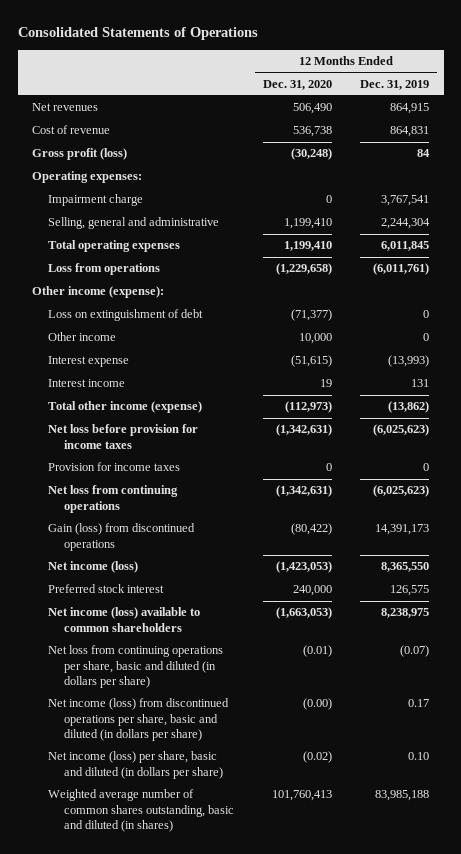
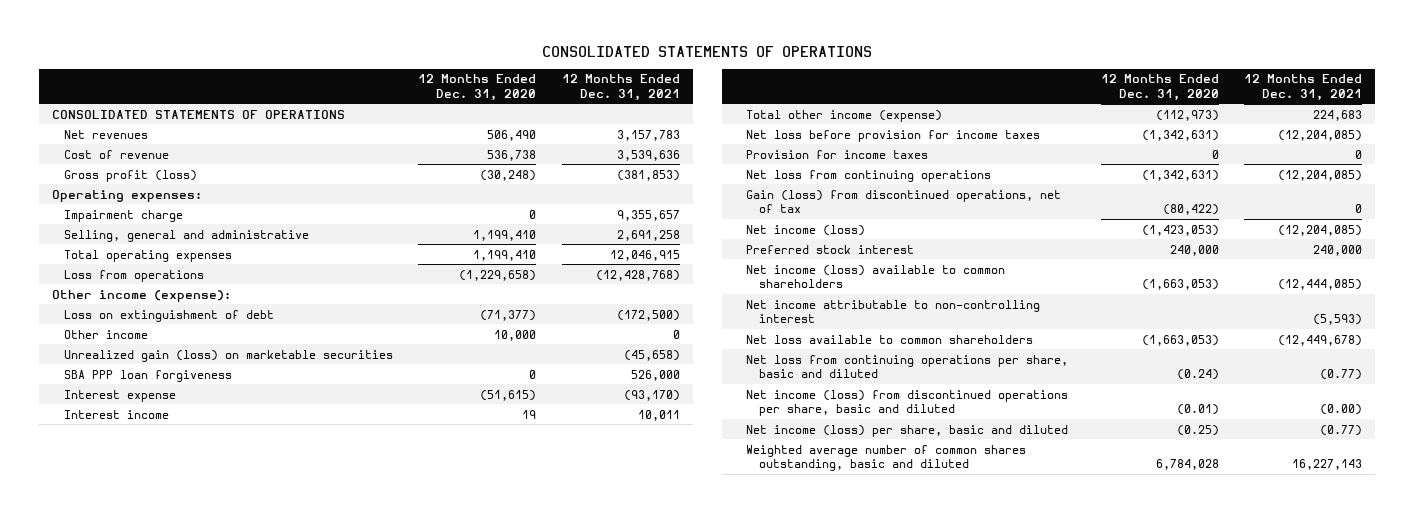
- Consolidated Statements of Operations
+ CONSOLIDATED STATEMENTS OF OPERATIONS
- | 12 Months Ended Dec. 31, 2020 | 12 Months Ended Dec. 31, 2019
+ | 12 Months Ended Dec. 31, 2020 | 12 Months Ended Dec. 31, 2021
+ CONSOLIDATED STATEMENTS OF OPERATIONS
+ Unrealized gain (loss) on marketable securities | | (45,658)
+ SBA PPP loan forgiveness | 0 | 526,000
- Gain (loss) from discontinued operations | (80,422) | 14,391,173
+ Gain (loss) from discontinued operations, net of tax | (80,422) | 0
- Net loss from continuing operations per share, basic and diluted (in dollars per share) | (0.01) | (0.07)
- Net income (loss) from discontinued operations per share, basic and diluted (in dollars per share) | (0.00) | 0.17
- Net income (loss) per share, basic and diluted (in dollars per share) | (0.02) | 0.10
- Weighted average number of common shares outstanding, basic and diluted (in shares) | 101,760,413 | 83,985,188
+ Net income attributable to non-controlling interest | | (5,593)
+ Net loss available to common shareholders | (1,663,053) | (12,449,678)
+ Net loss from continuing operations per share, basic and diluted | (0.24) | (0.77)
+ Net income (loss) from discontinued operations per share, basic and diluted | (0.01) | (0.00)
+ Net income (loss) per share, basic and diluted | (0.25) | (0.77)
+ Weighted average number of common shares outstanding, basic and diluted | 6,784,028 | 16,227,143

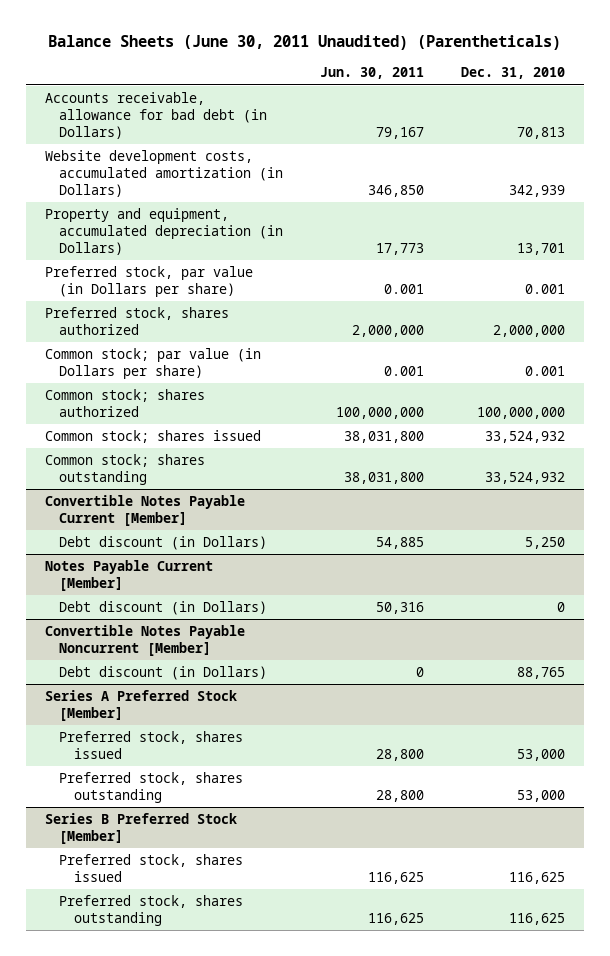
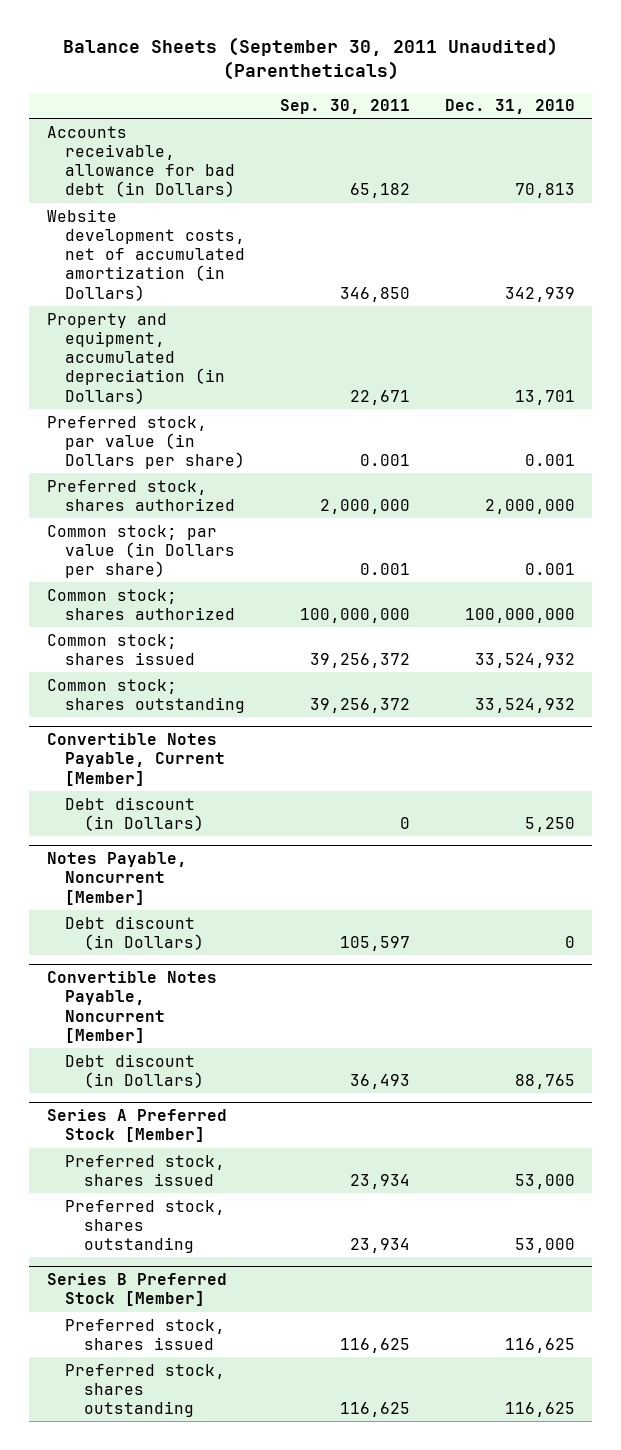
- Balance Sheets (June 30, 2011 Unaudited) (Parentheticals)
+ Balance Sheets (September 30, 2011 Unaudited) (Parentheticals)
- | Jun. 30, 2011 | Dec. 31, 2010
+ | Sep. 30, 2011 | Dec. 31, 2010
- Website development costs, accumulated amortization (in Dollars) | 346,850 | 342,939
+ Website development costs, net of accumulated amortization (in Dollars) | 346,850 | 342,939
- Convertible Notes Payable Current [Member]
+ Convertible Notes Payable, Current [Member]
- Notes Payable Current [Member]
+ Notes Payable, Noncurrent [Member]
- Convertible Notes Payable Noncurrent [Member]
+ Convertible Notes Payable, Noncurrent [Member]

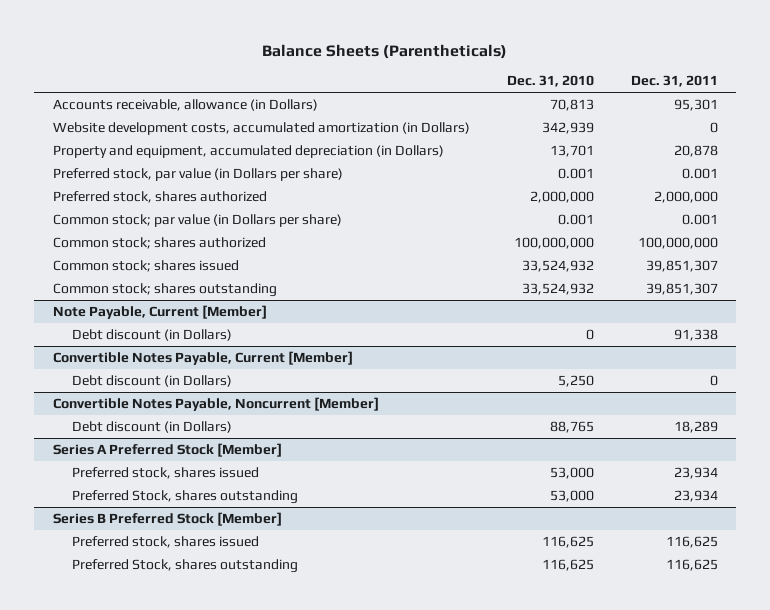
- Balance Sheets (September 30, 2011 Unaudited) (Parentheticals)
+ Balance Sheets (Parentheticals)
- | Sep. 30, 2011 | Dec. 31, 2010
+ | Dec. 31, 2010 | Dec. 31, 2011
- Accounts receivable, allowance for bad debt (in Dollars) | 65,182 | 70,813
- Website development costs, net of accumulated amortization (in Dollars) | 346,850 | 342,939
+ Accounts receivable, allowance (in Dollars) | 70,813 | 95,301
+ Website development costs, accumulated amortization (in Dollars) | 342,939 | 0
+ Note Payable, Current [Member]
+ Debt discount (in Dollars) | 0 | 91,338
- Notes Payable, Noncurrent [Member]
- Debt discount (in Dollars) | 105,597 | 0
@ Series A Preferred Stock [Member]
- Preferred stock, shares outstanding | 23,934 | 53,000
+ Preferred Stock, shares outstanding | 53,000 | 23,934
@ Series B Preferred Stock [Member]
- Preferred stock, shares outstanding | 116,625 | 116,625
+ Preferred Stock, shares outstanding | 116,625 | 116,625

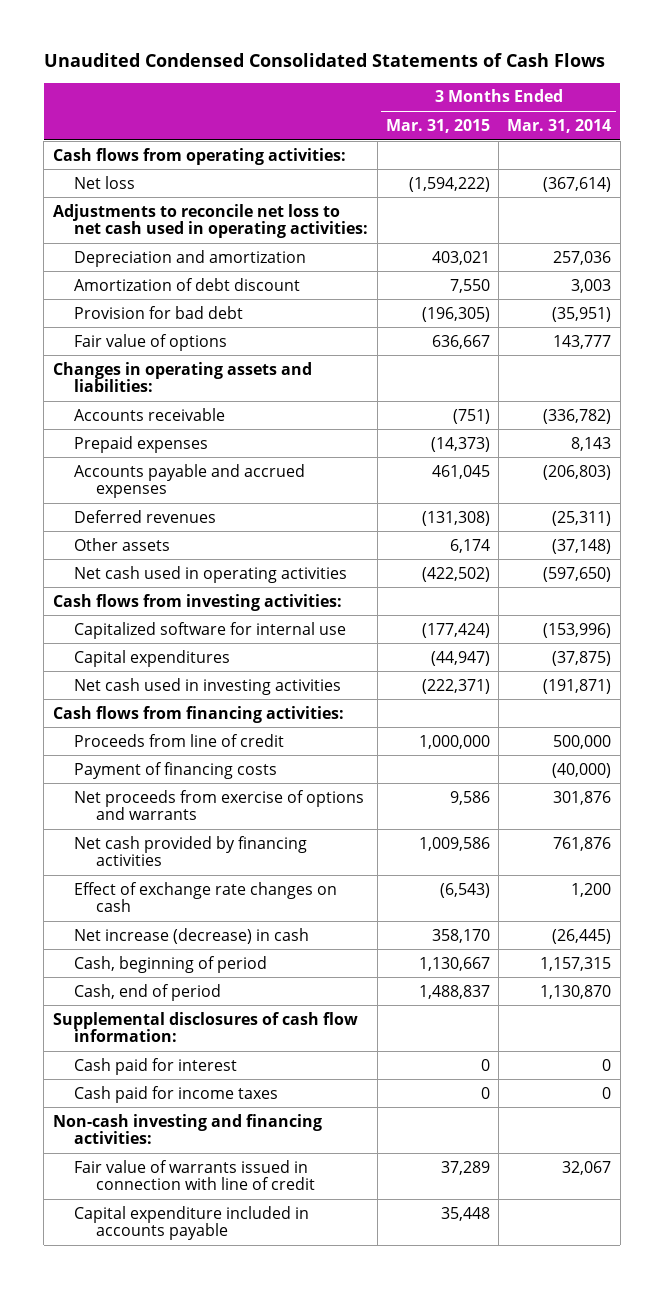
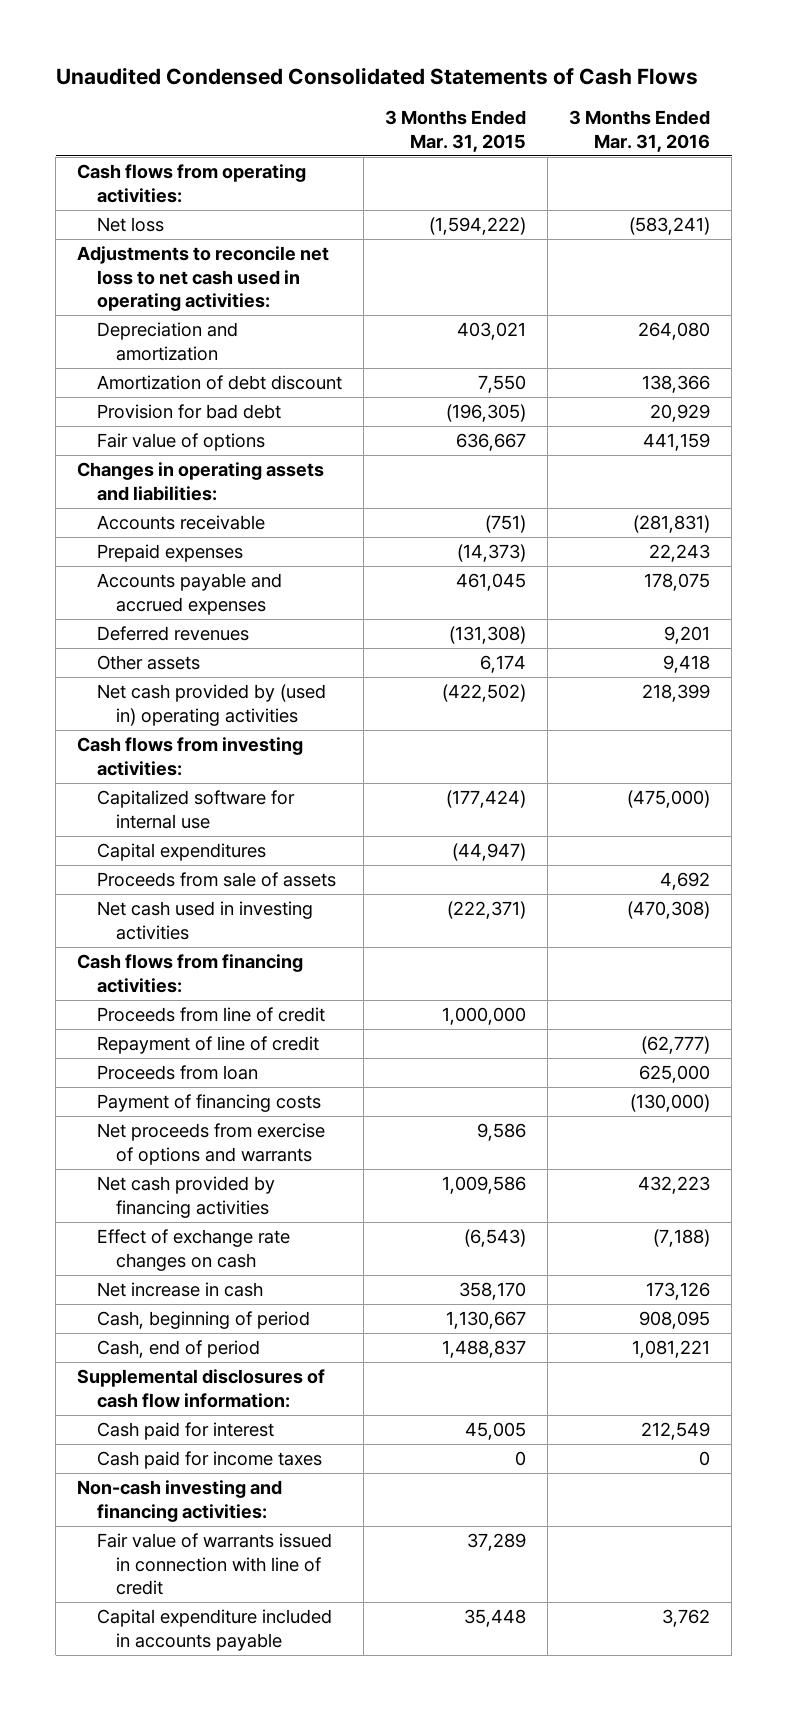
- | 3 Months Ended Mar. 31, 2015 | 3 Months Ended Mar. 31, 2014
+ | 3 Months Ended Mar. 31, 2015 | 3 Months Ended Mar. 31, 2016
- Net cash used in operating activities | (422,502) | (597,650)
+ Net cash provided by (used in) operating activities | (422,502) | 218,399
+ Proceeds from sale of assets | | 4,692
+ Repayment of line of credit | | (62,777)
+ Proceeds from loan | | 625,000
- Net increase (decrease) in cash | 358,170 | (26,445)
+ Net increase in cash | 358,170 | 173,126
- Cash paid for interest | 0 | 0
+ Cash paid for interest | 45,005 | 212,549

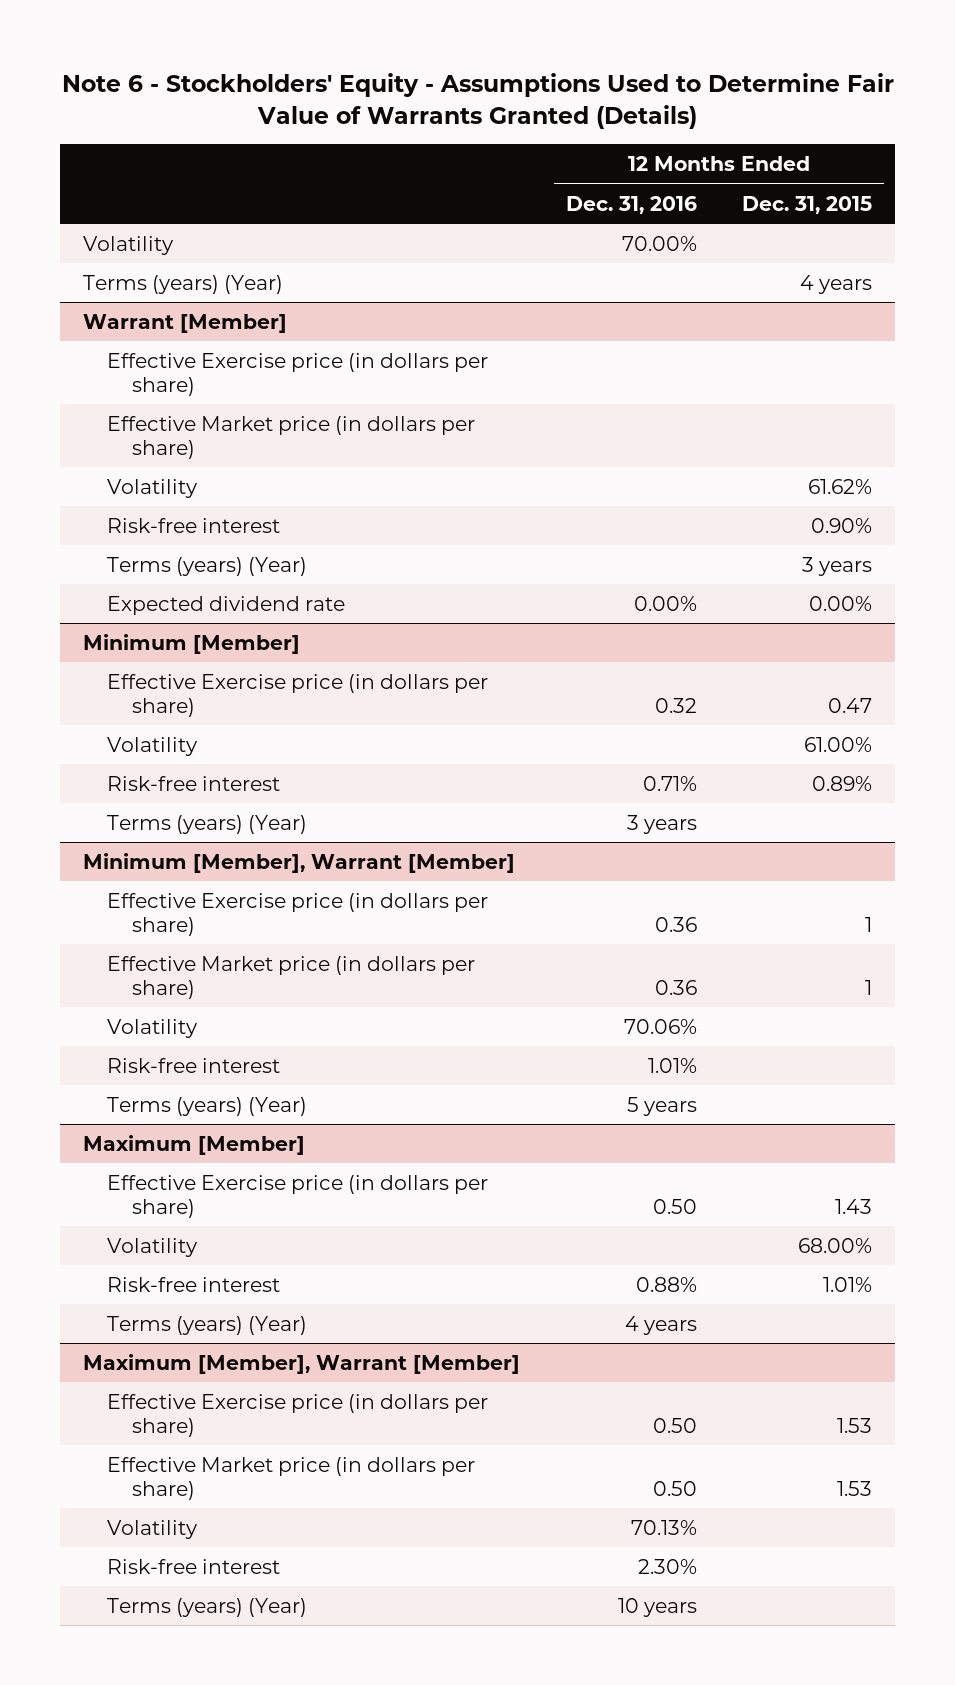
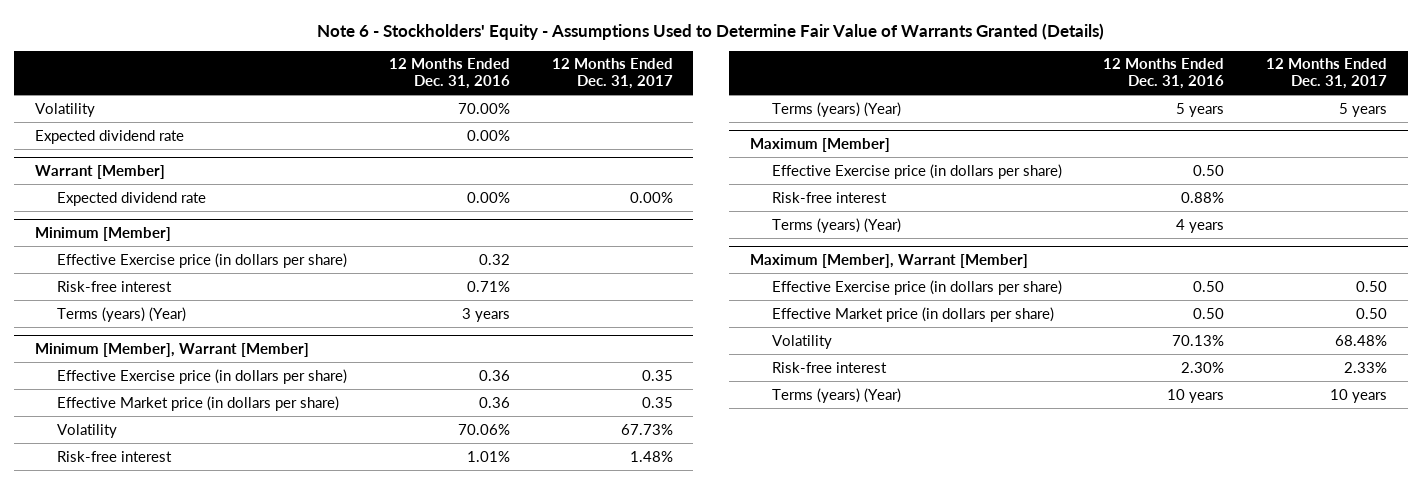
- | 12 Months Ended Dec. 31, 2016 | 12 Months Ended Dec. 31, 2015
+ | 12 Months Ended Dec. 31, 2016 | 12 Months Ended Dec. 31, 2017
- Terms (years) (Year) | | 4 years
+ Expected dividend rate | 0.00% |
@ Warrant [Member]
- Effective Exercise price (in dollars per share)
- Effective Market price (in dollars per share)
- Volatility | | 61.62%
- Risk-free interest | | 0.90%
- Terms (years) (Year) | | 3 years
@ Minimum [Member]
- Volatility | | 61.00%
@ Maximum [Member]
- Volatility | | 68.00%

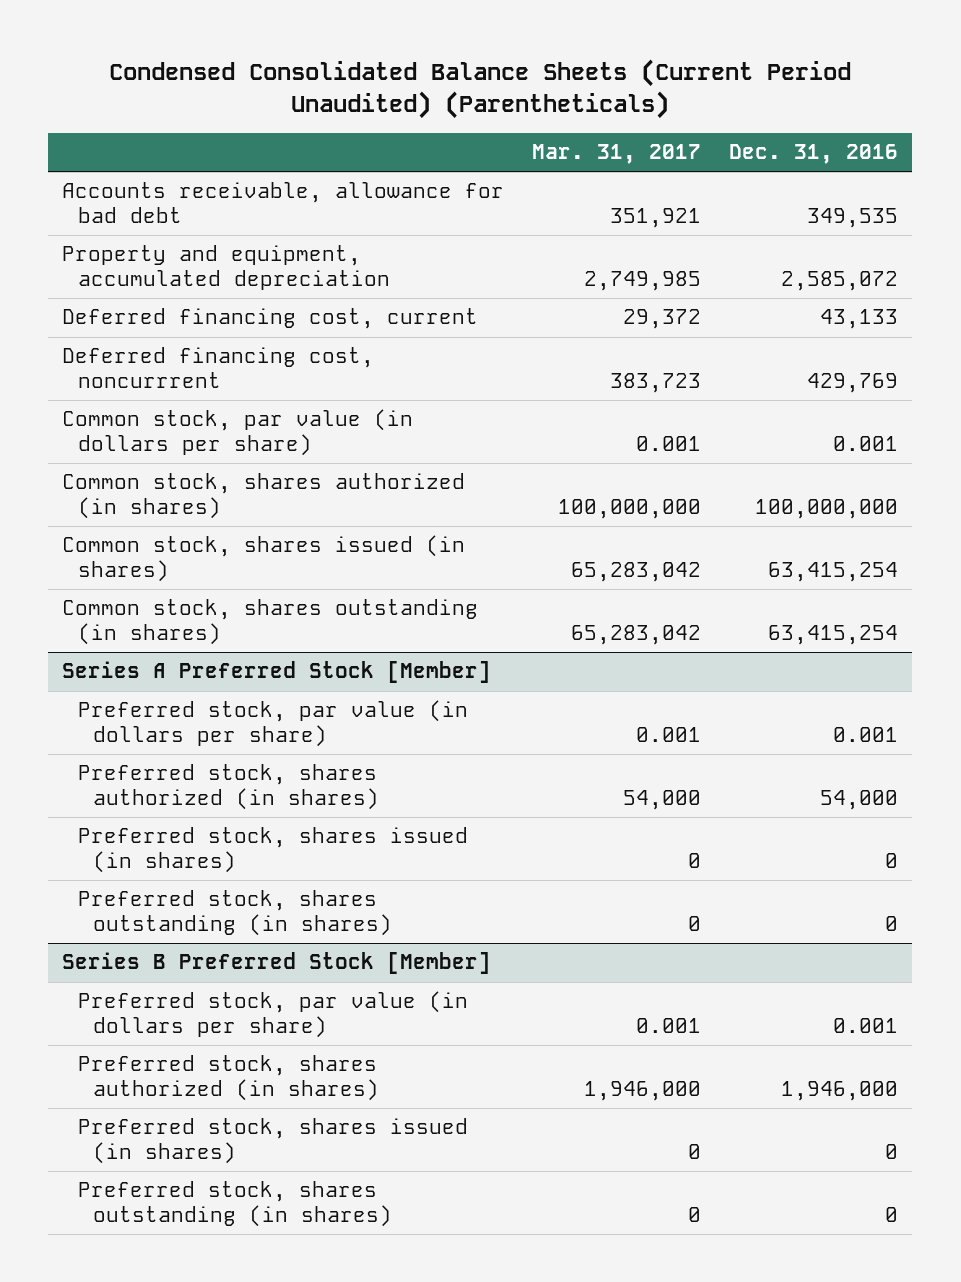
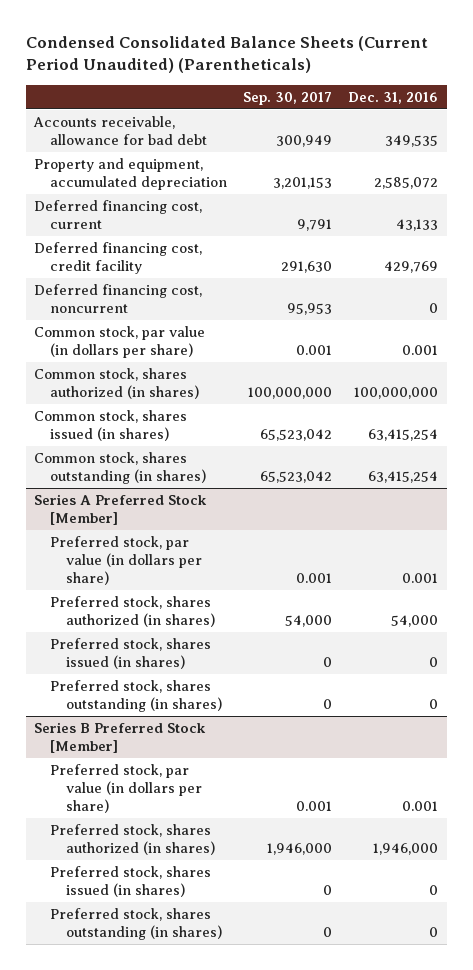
- | Mar. 31, 2017 | Dec. 31, 2016
+ | Sep. 30, 2017 | Dec. 31, 2016
- Deferred financing cost, noncurrrent | 383,723 | 429,769
+ Deferred financing cost, credit facility | 291,630 | 429,769
+ Deferred financing cost, noncurrent | 95,953 | 0

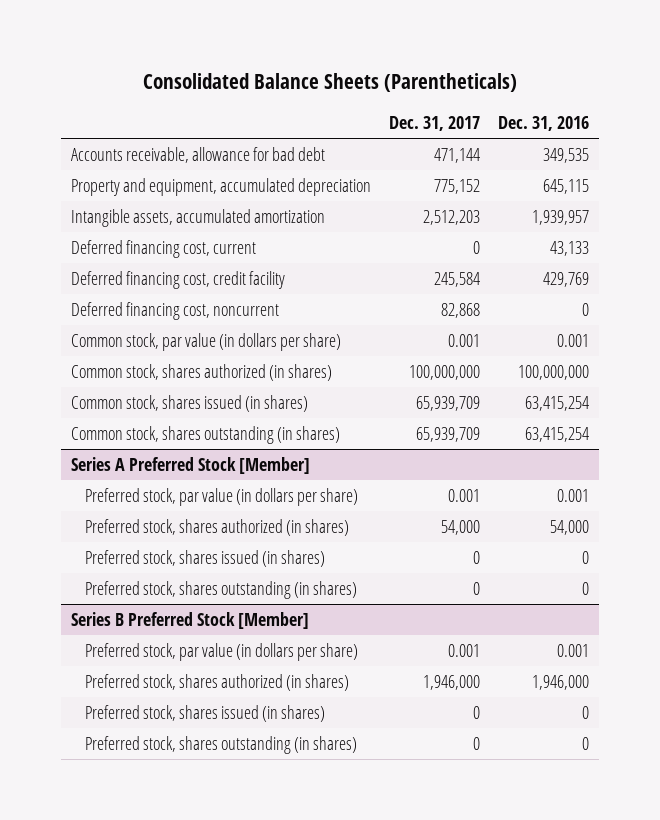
- Condensed Consolidated Balance Sheets (Current Period Unaudited) (Parentheticals)
+ Consolidated Balance Sheets (Parentheticals)
- | Sep. 30, 2017 | Dec. 31, 2016
+ | Dec. 31, 2017 | Dec. 31, 2016
- Property and equipment, accumulated depreciation | 3,201,153 | 2,585,072
+ Property and equipment, accumulated depreciation | 775,152 | 645,115
+ Intangible assets, accumulated amortization | 2,512,203 | 1,939,957

